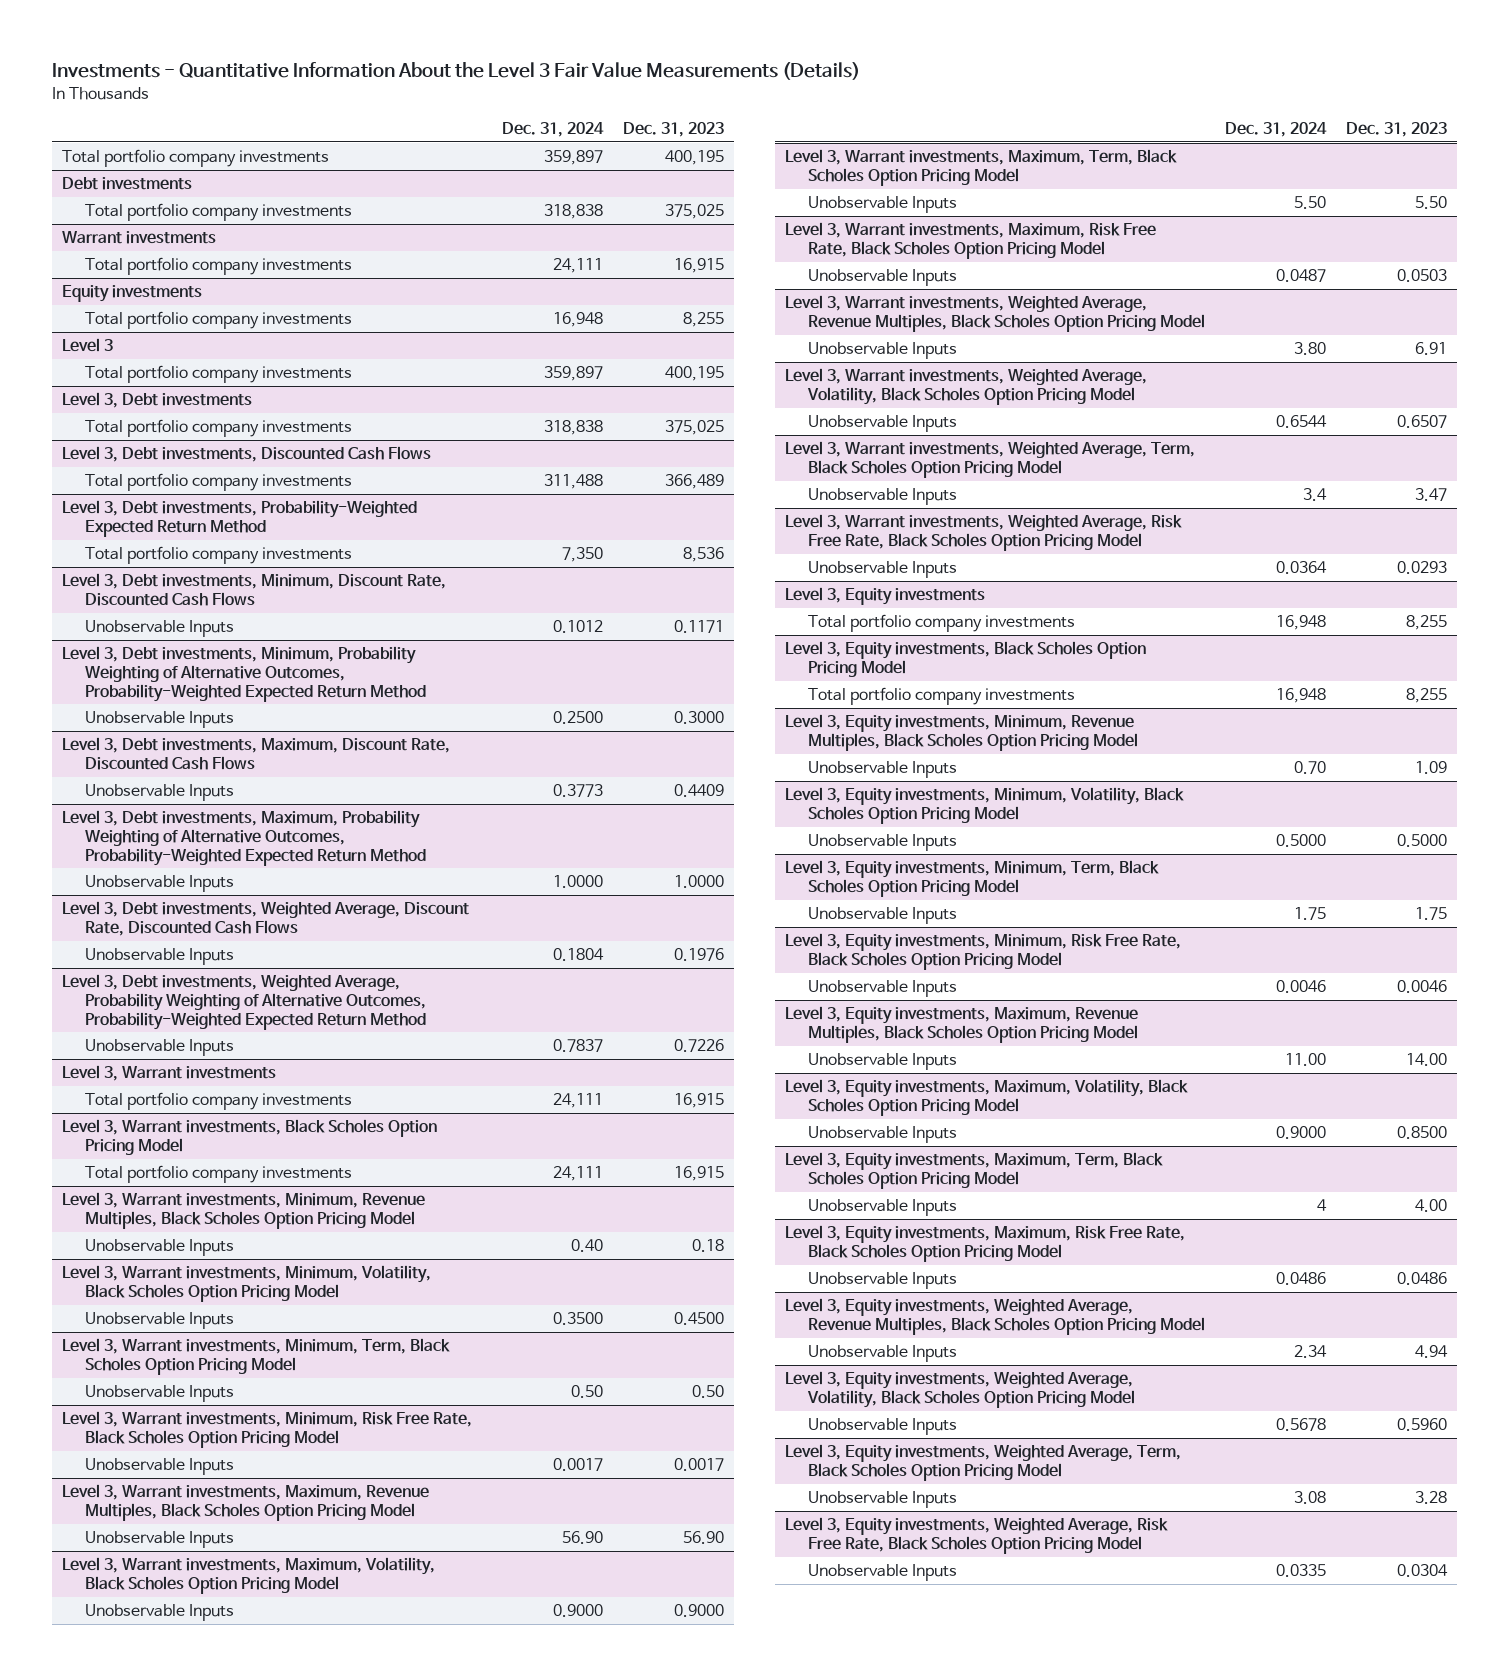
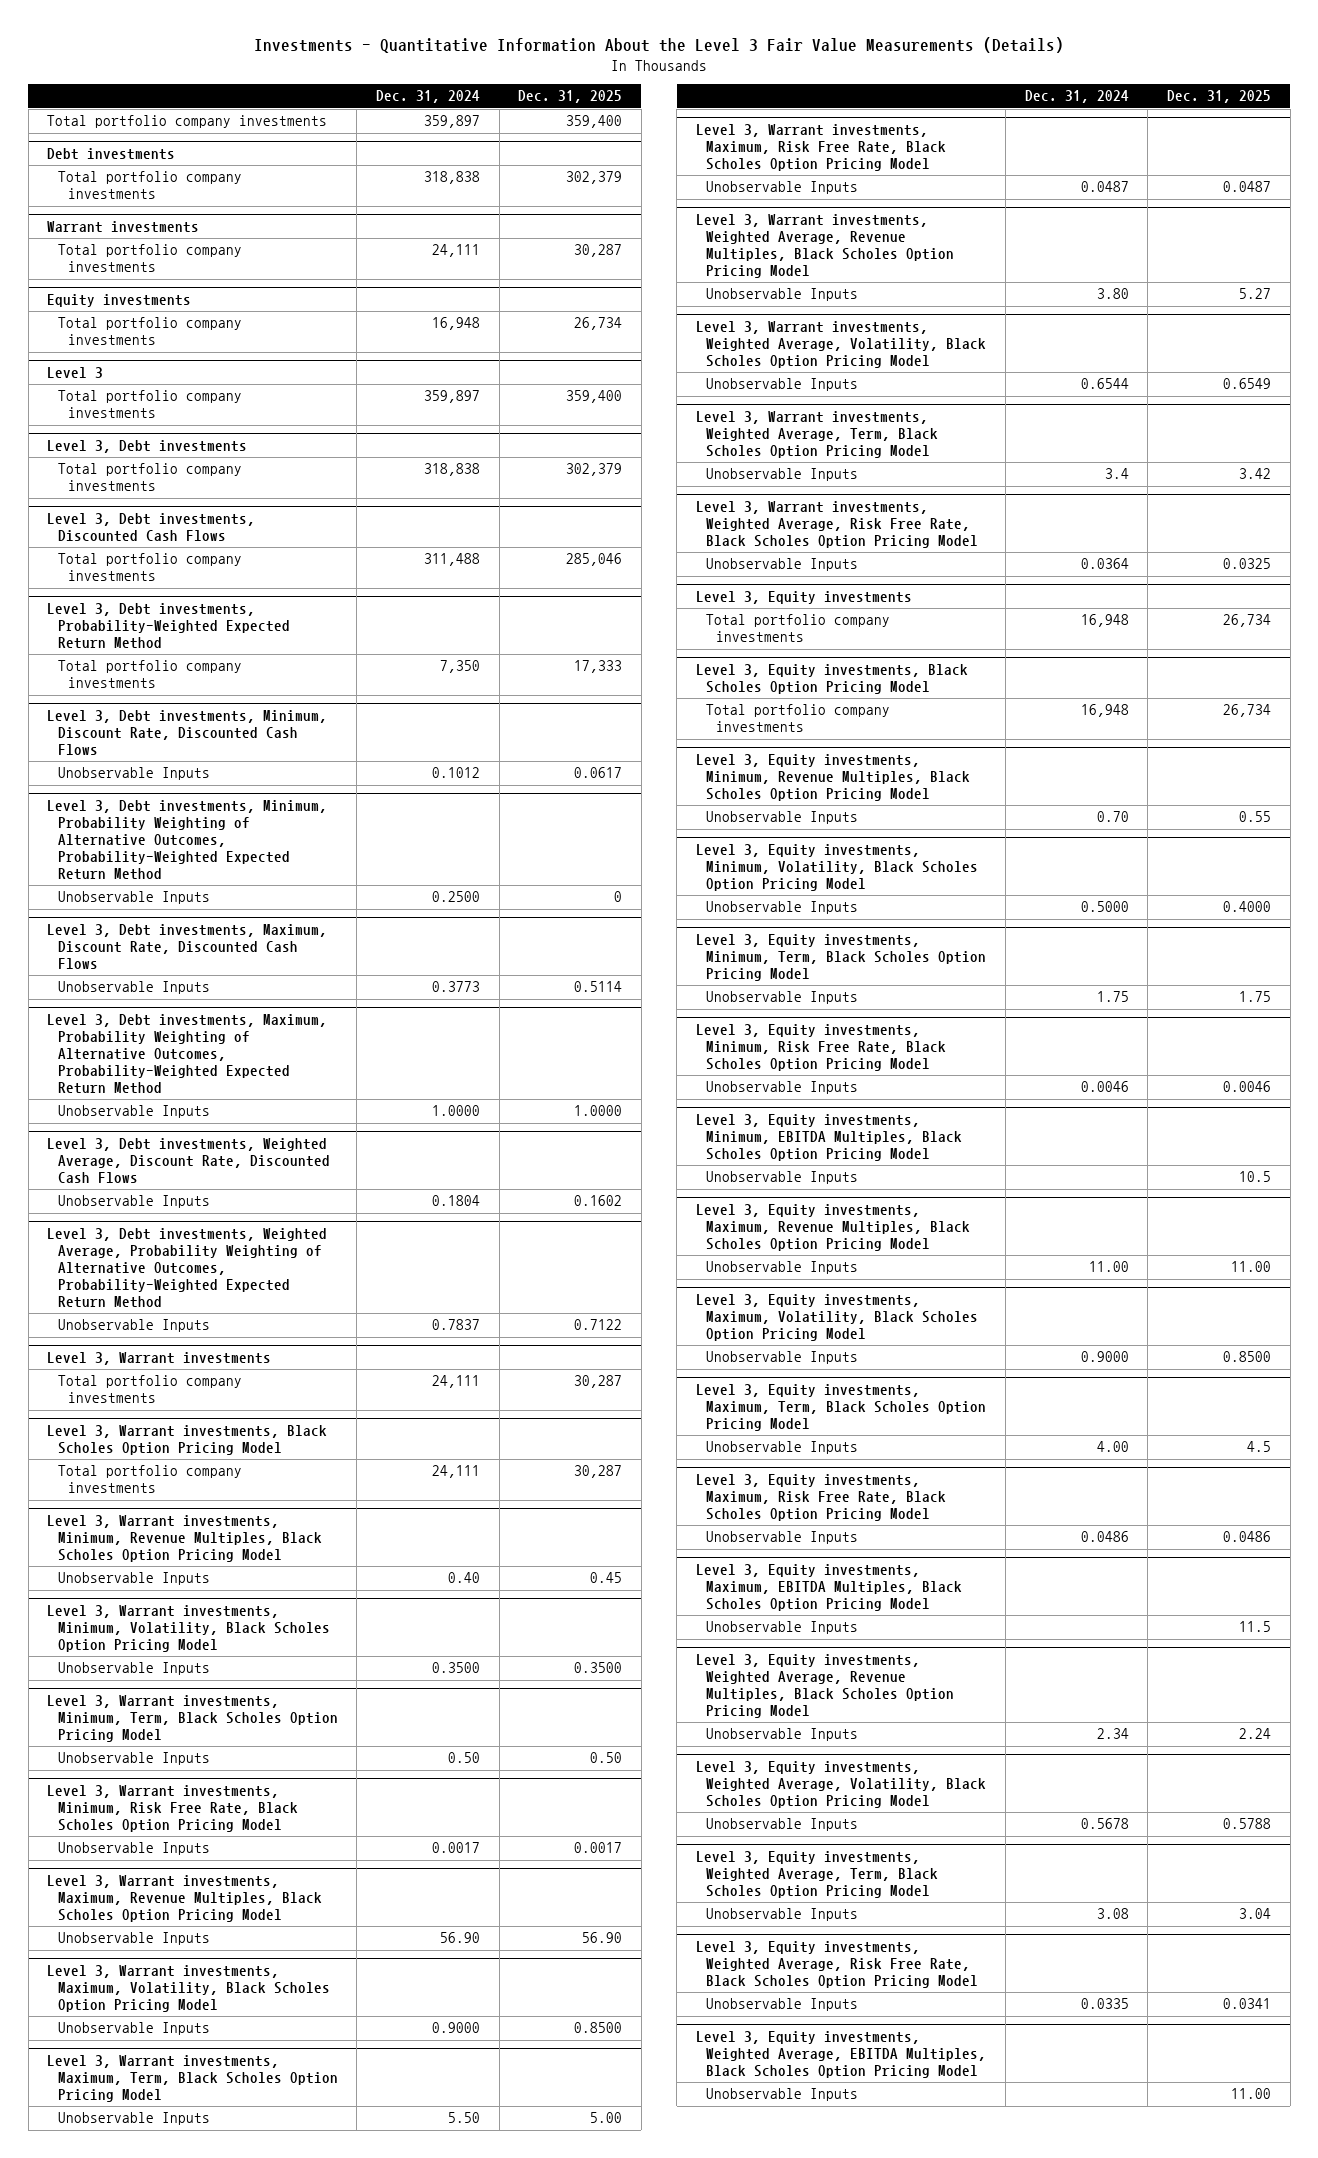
- | Dec. 31, 2024 | Dec. 31, 2023
+ | Dec. 31, 2024 | Dec. 31, 2025
+ Level 3, Equity investments, Minimum, EBITDA Multiples, Black Scholes Option Pricing Model
+ Unobservable Inputs | | 10.5
@ Level 3, Equity investments, Maximum, Term, Black Scholes Option Pricing Model
- Unobservable Inputs | 4 | 4.00
+ Unobservable Inputs | 4.00 | 4.5
+ Level 3, Equity investments, Maximum, EBITDA Multiples, Black Scholes Option Pricing Model
+ Unobservable Inputs | | 11.5
+ Level 3, Equity investments, Weighted Average, EBITDA Multiples, Black Scholes Option Pricing Model
+ Unobservable Inputs | | 11.00

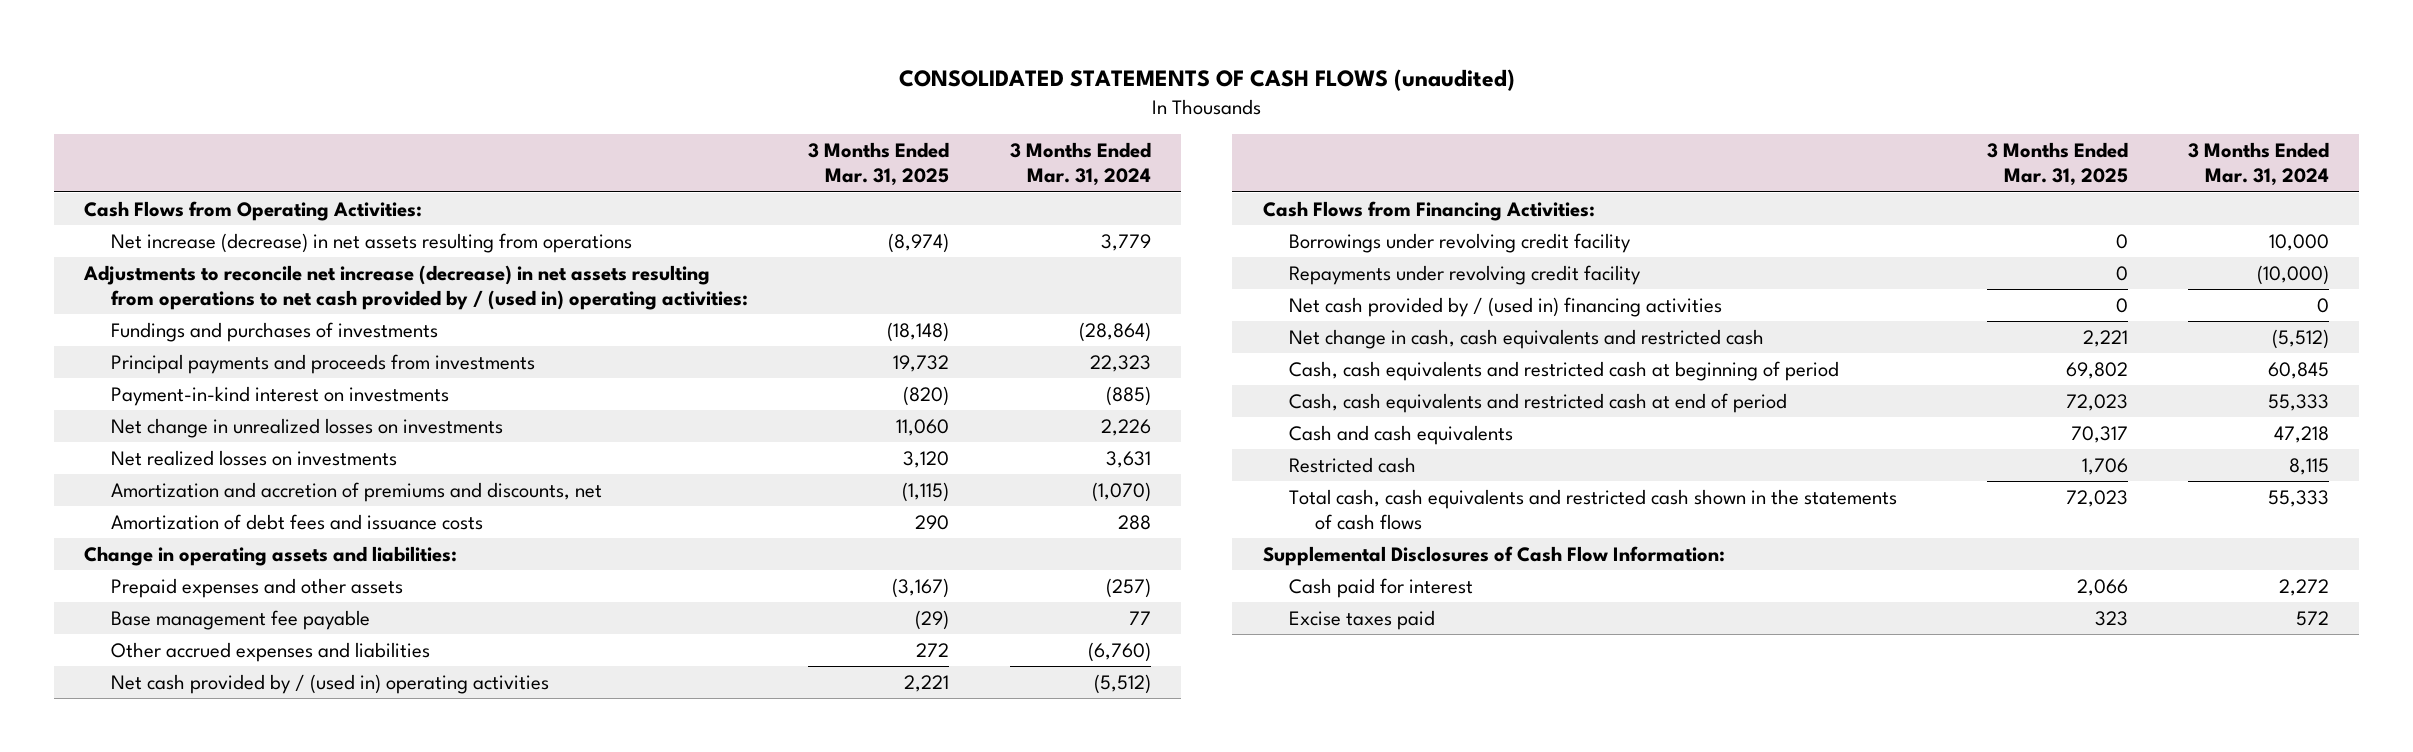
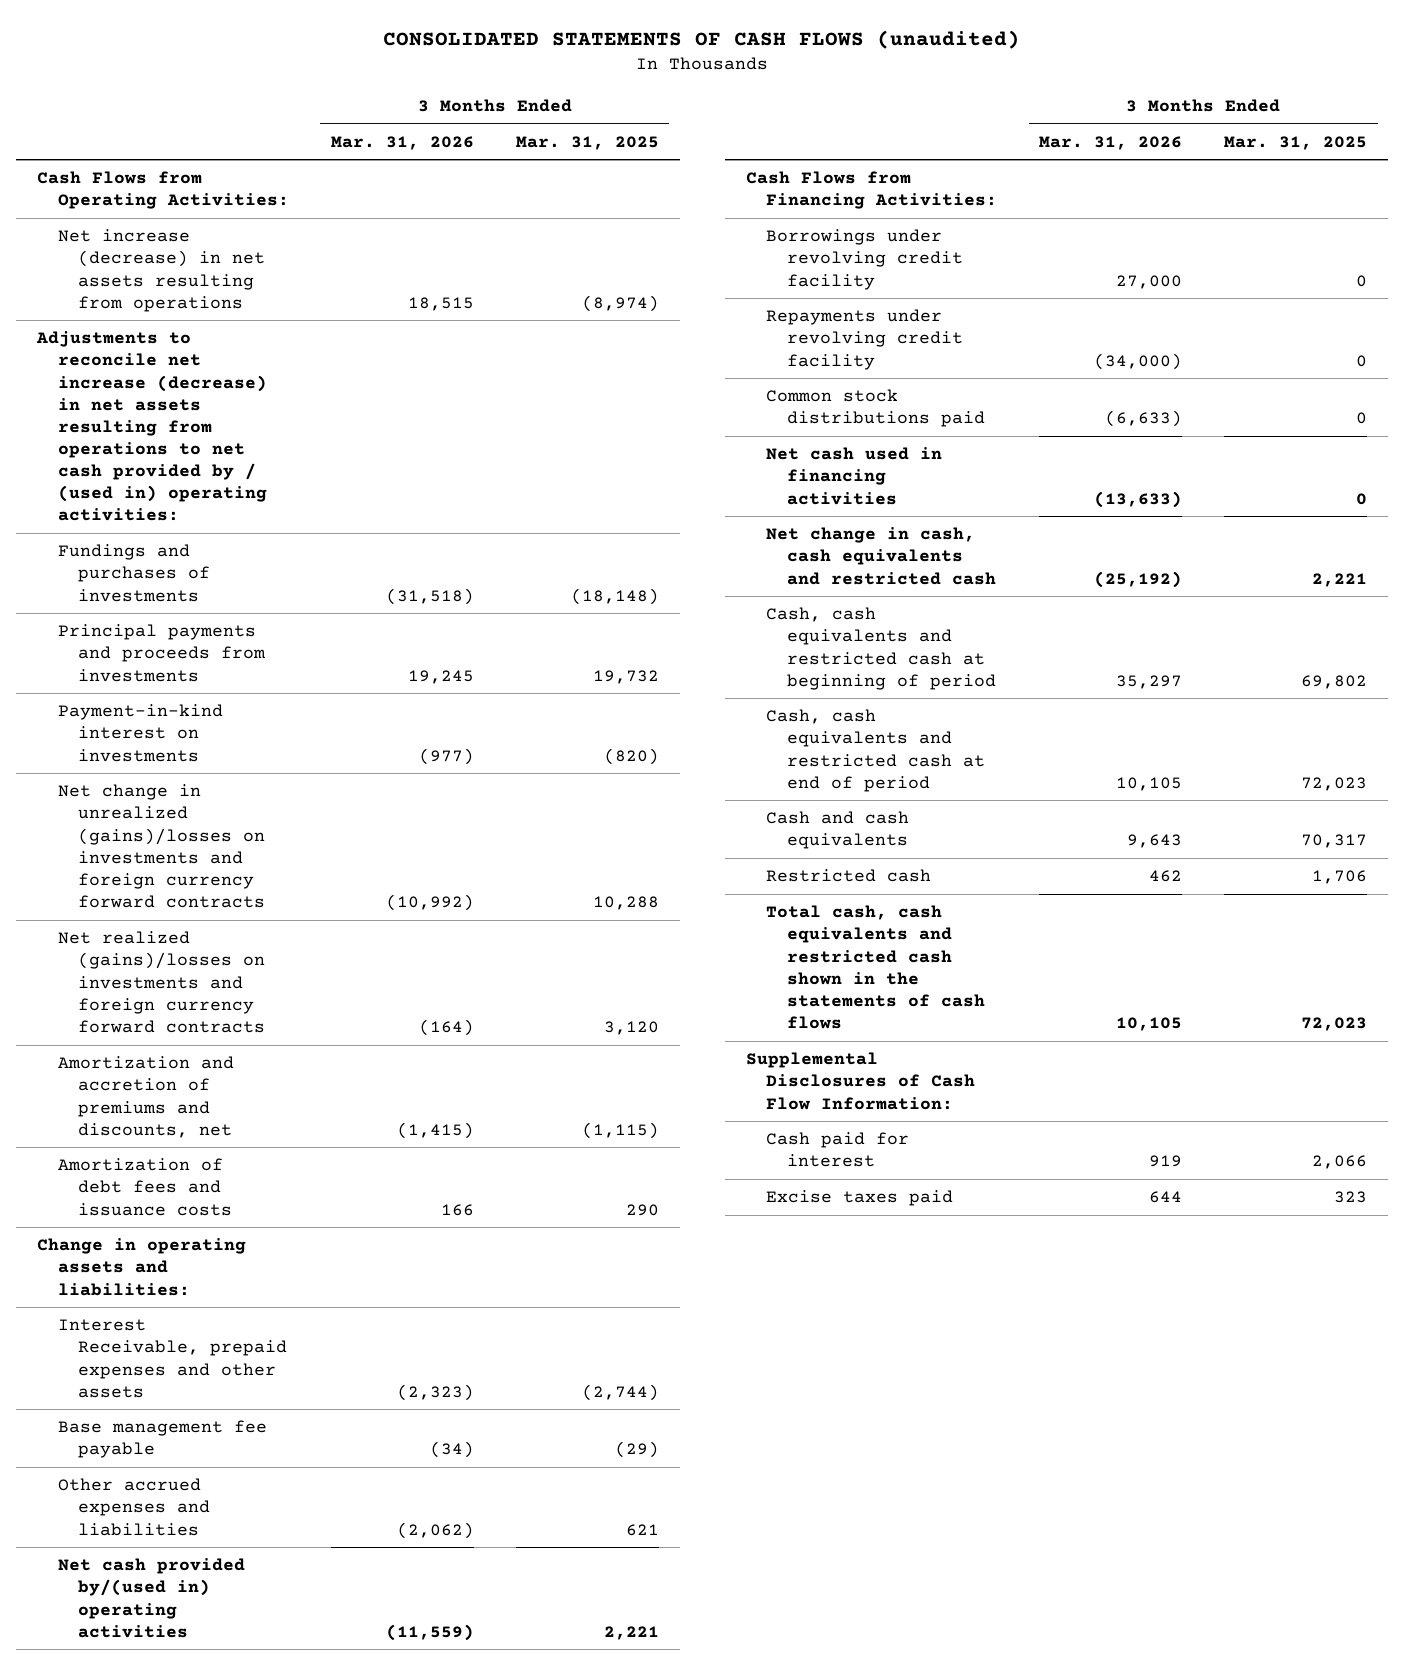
- | 3 Months Ended Mar. 31, 2025 | 3 Months Ended Mar. 31, 2024
+ | 3 Months Ended Mar. 31, 2026 | 3 Months Ended Mar. 31, 2025
- Net change in unrealized losses on investments | 11,060 | 2,226
- Net realized losses on investments | 3,120 | 3,631
+ Net change in unrealized (gains)/losses on investments and foreign currency forward contracts | (10,992) | 10,288
+ Net realized (gains)/losses on investments and foreign currency forward contracts | (164) | 3,120
- Prepaid expenses and other assets | (3,167) | (257)
+ Interest Receivable, prepaid expenses and other assets | (2,323) | (2,744)
- Other accrued expenses and liabilities | 272 | (6,760)
- Net cash provided by / (used in) operating activities | 2,221 | (5,512)
+ Other accrued expenses and liabilities | (2,062) | 621
+ Net cash provided by/(used in) operating activities | (11,559) | 2,221
- Net cash provided by / (used in) financing activities | 0 | 0
+ Common stock distributions paid | (6,633) | 0
+ Net cash used in financing activities | (13,633) | 0

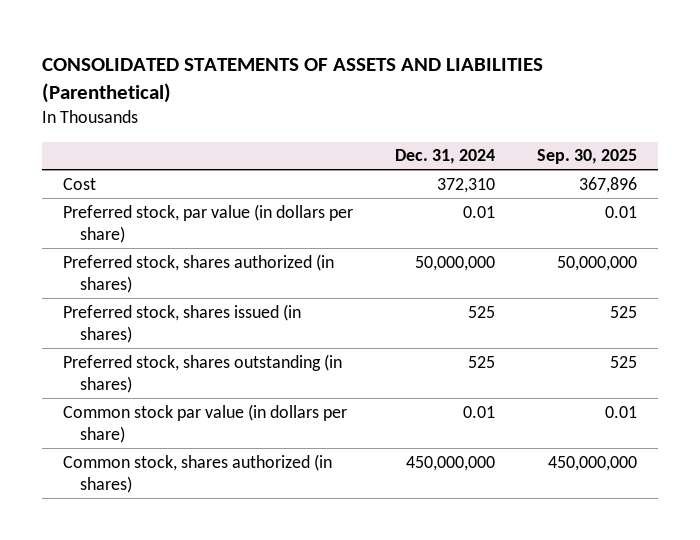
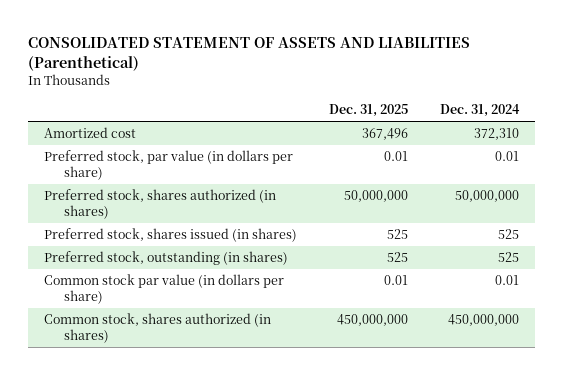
- CONSOLIDATED STATEMENTS OF ASSETS AND LIABILITIES (Parenthetical)
+ CONSOLIDATED STATEMENT OF ASSETS AND LIABILITIES (Parenthetical)
- | Dec. 31, 2024 | Sep. 30, 2025
+ | Dec. 31, 2025 | Dec. 31, 2024
- Cost | 372,310 | 367,896
+ Amortized cost | 367,496 | 372,310
- Preferred stock, shares outstanding (in shares) | 525 | 525
+ Preferred stock, outstanding (in shares) | 525 | 525

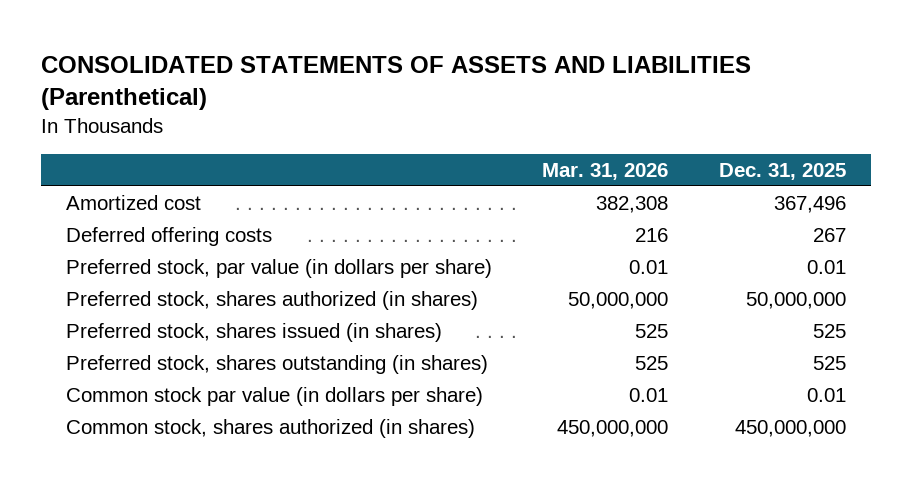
- CONSOLIDATED STATEMENT OF ASSETS AND LIABILITIES (Parenthetical)
+ CONSOLIDATED STATEMENTS OF ASSETS AND LIABILITIES (Parenthetical)
- | Dec. 31, 2025 | Dec. 31, 2024
+ | Mar. 31, 2026 | Dec. 31, 2025
+ Deferred offering costs | 216 | 267
- Preferred stock, outstanding (in shares) | 525 | 525
+ Preferred stock, shares outstanding (in shares) | 525 | 525

